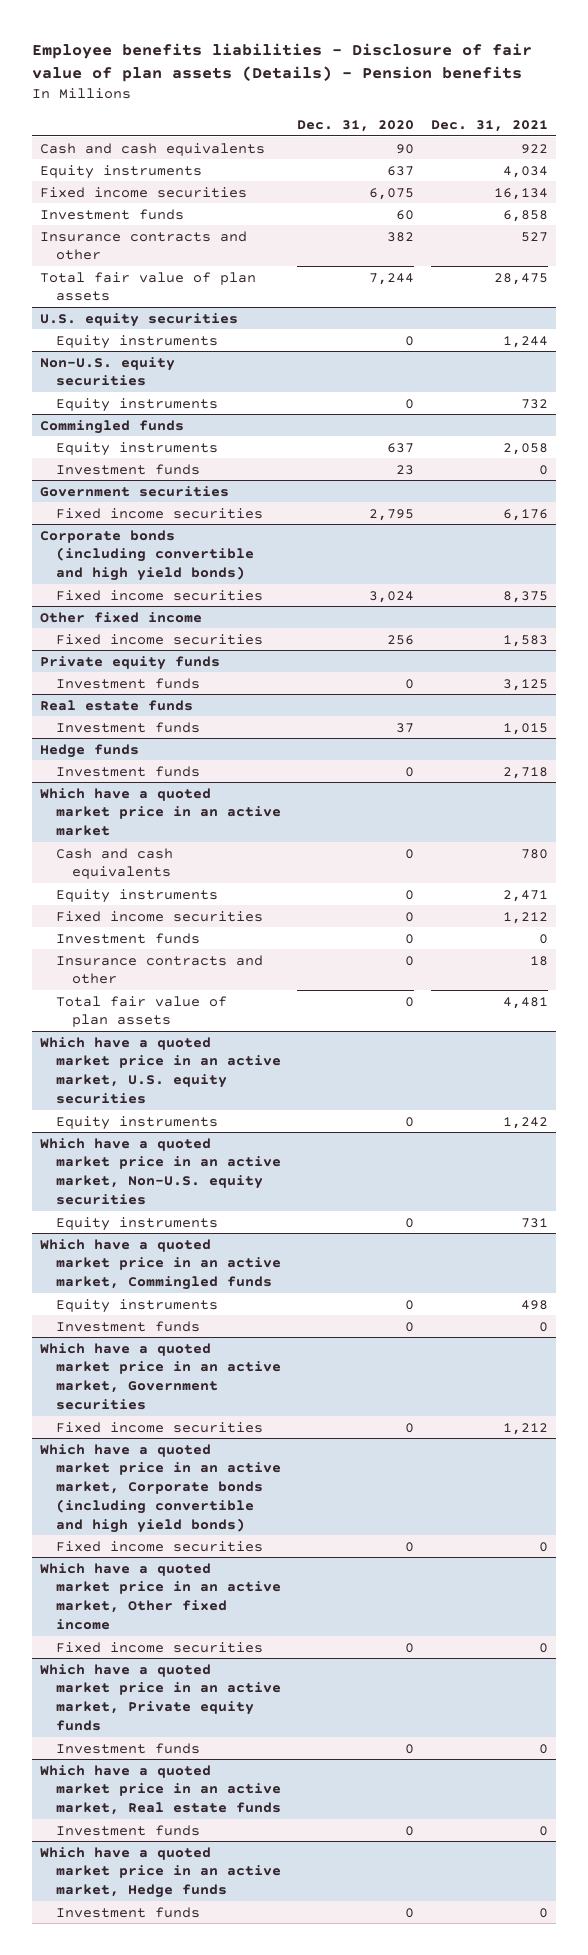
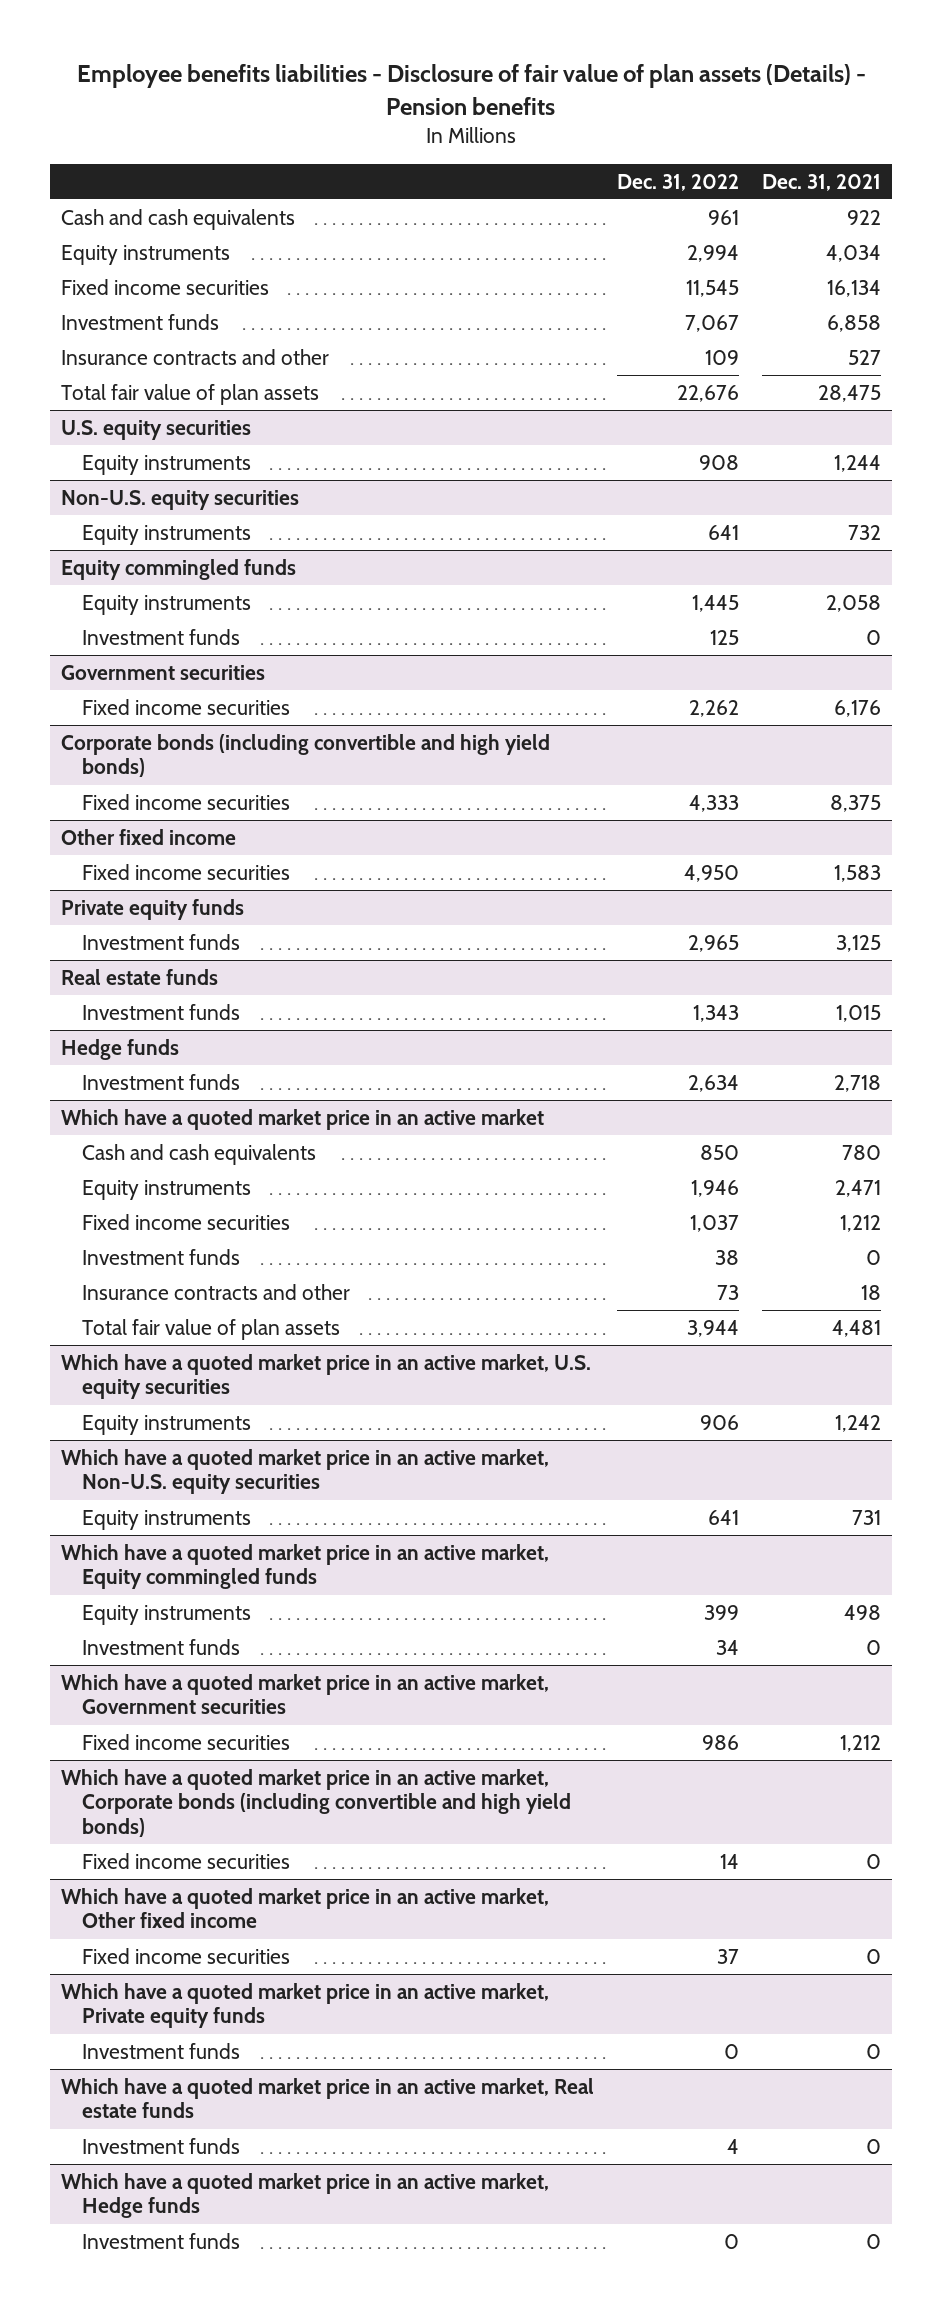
- | Dec. 31, 2020 | Dec. 31, 2021
+ | Dec. 31, 2022 | Dec. 31, 2021
- Commingled funds
+ Equity commingled funds
- Which have a quoted market price in an active market, Commingled funds
+ Which have a quoted market price in an active market, Equity commingled funds

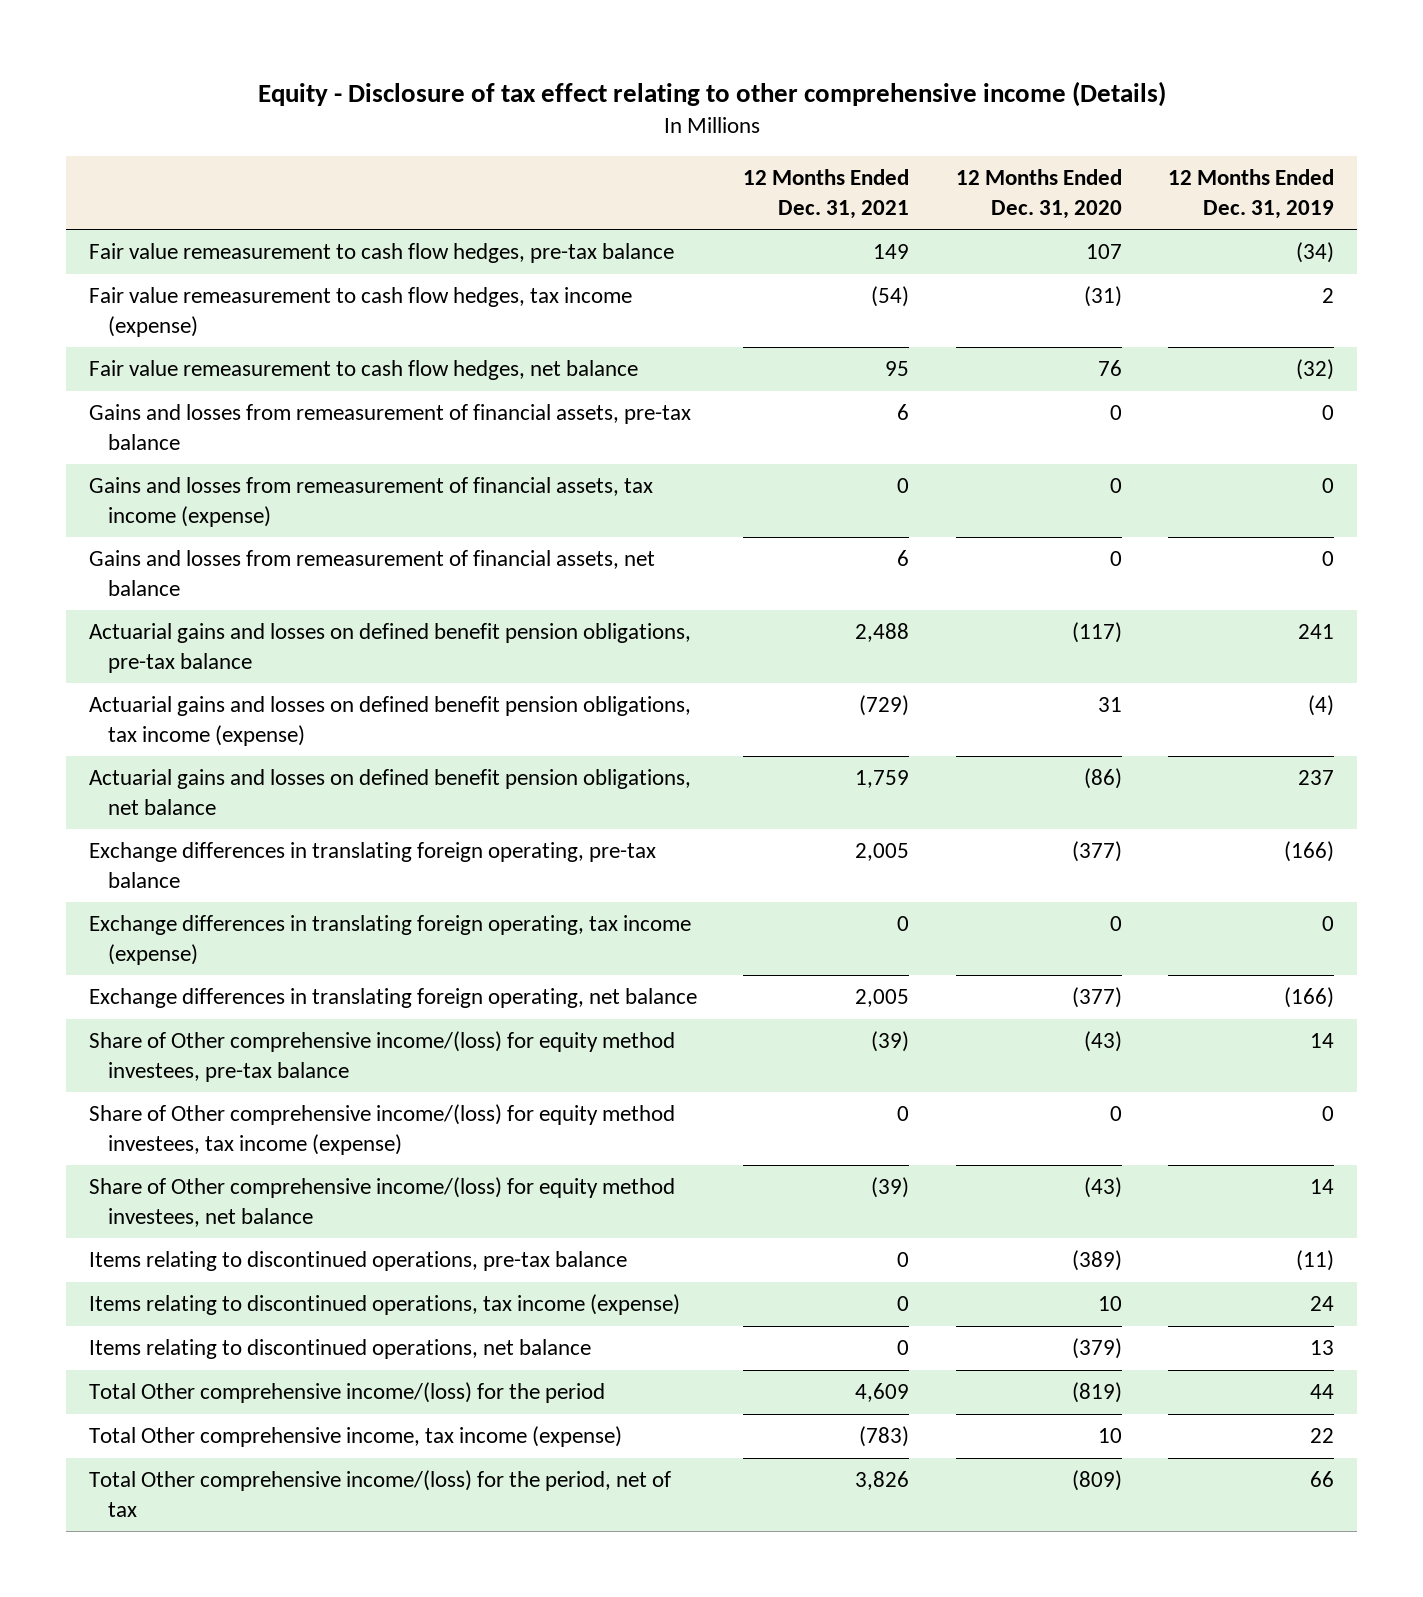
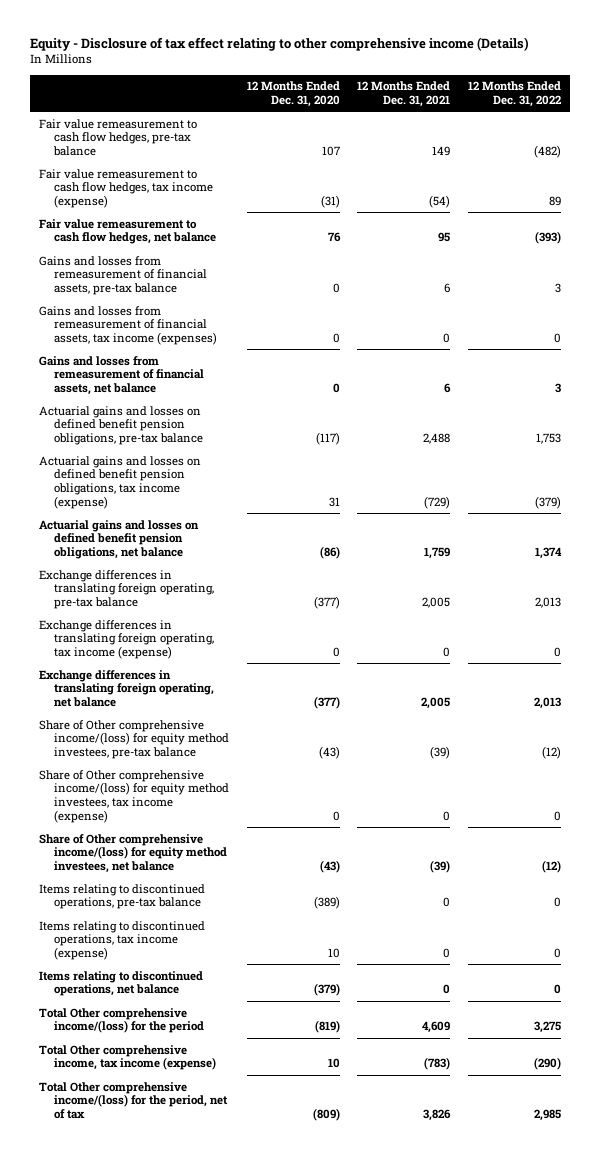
- | 12 Months Ended Dec. 31, 2021 | 12 Months Ended Dec. 31, 2020 | 12 Months Ended Dec. 31, 2019
+ | 12 Months Ended Dec. 31, 2020 | 12 Months Ended Dec. 31, 2021 | 12 Months Ended Dec. 31, 2022
- Gains and losses from remeasurement of financial assets, tax income (expense) | 0 | 0 | 0
+ Gains and losses from remeasurement of financial assets, tax income (expenses) | 0 | 0 | 0

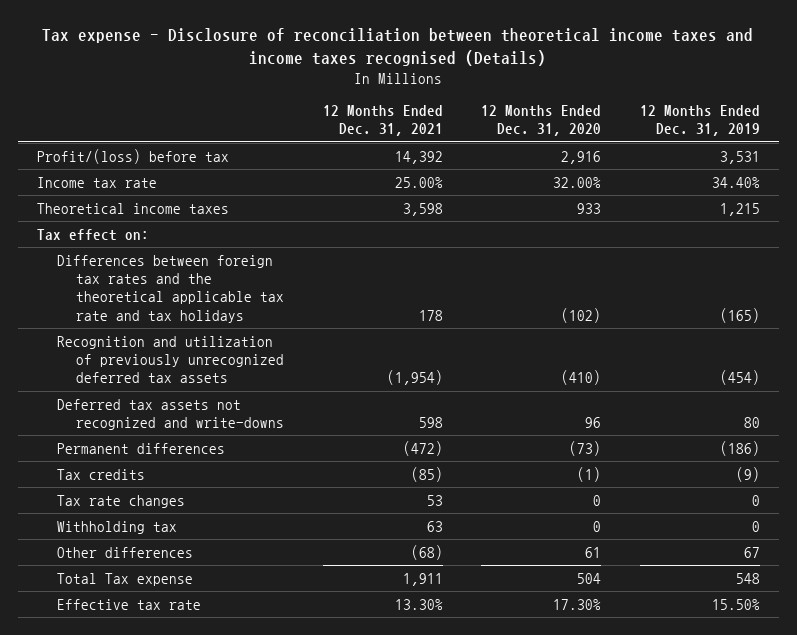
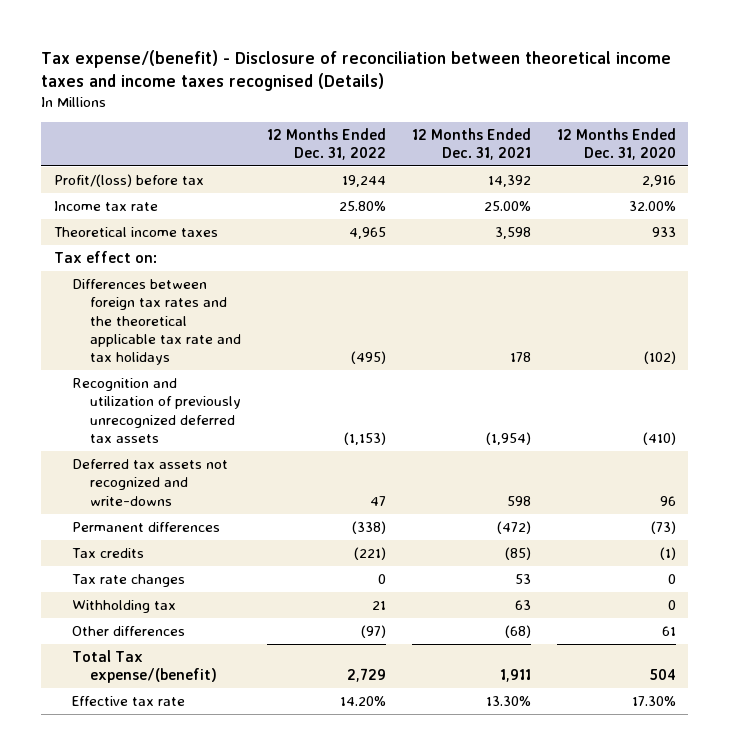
- Tax expense - Disclosure of reconciliation between theoretical income taxes and income taxes recognised (Details)
+ Tax expense/(benefit) - Disclosure of reconciliation between theoretical income taxes and income taxes recognised (Details)
- | 12 Months Ended Dec. 31, 2021 | 12 Months Ended Dec. 31, 2020 | 12 Months Ended Dec. 31, 2019
+ | 12 Months Ended Dec. 31, 2022 | 12 Months Ended Dec. 31, 2021 | 12 Months Ended Dec. 31, 2020
- Total Tax expense | 1,911 | 504 | 548
+ Total Tax expense/(benefit) | 2,729 | 1,911 | 504

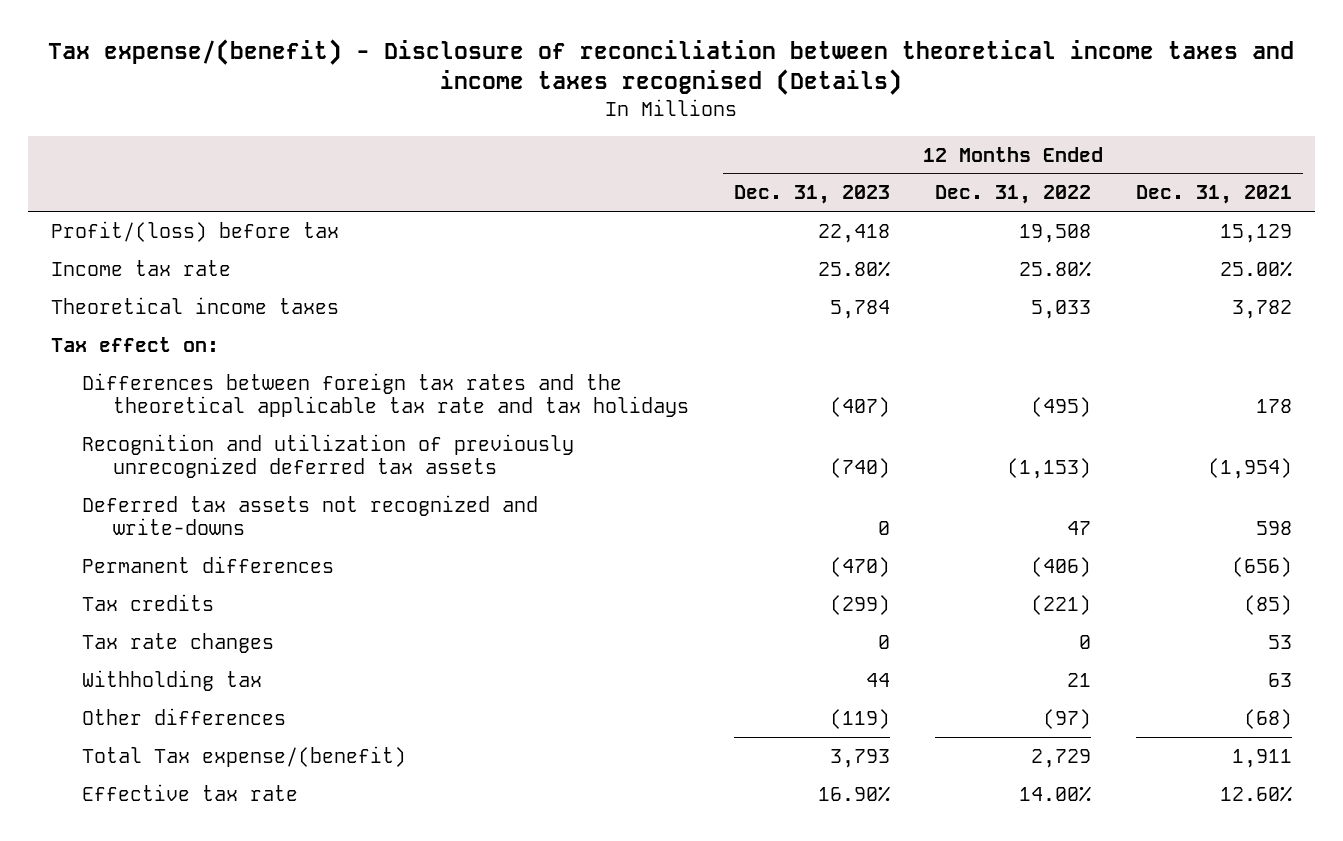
- | 12 Months Ended Dec. 31, 2022 | 12 Months Ended Dec. 31, 2021 | 12 Months Ended Dec. 31, 2020
+ | 12 Months Ended Dec. 31, 2023 | 12 Months Ended Dec. 31, 2022 | 12 Months Ended Dec. 31, 2021
- Profit/(loss) before tax | 19,244 | 14,392 | 2,916
+ Profit/(loss) before tax | 22,418 | 19,508 | 15,129
- Theoretical income taxes | 4,965 | 3,598 | 933
+ Theoretical income taxes | 5,784 | 5,033 | 3,782
- Permanent differences | (338) | (472) | (73)
+ Permanent differences | (470) | (406) | (656)
- Effective tax rate | 14.20% | 13.30% | 17.30%
+ Effective tax rate | 16.90% | 14.00% | 12.60%

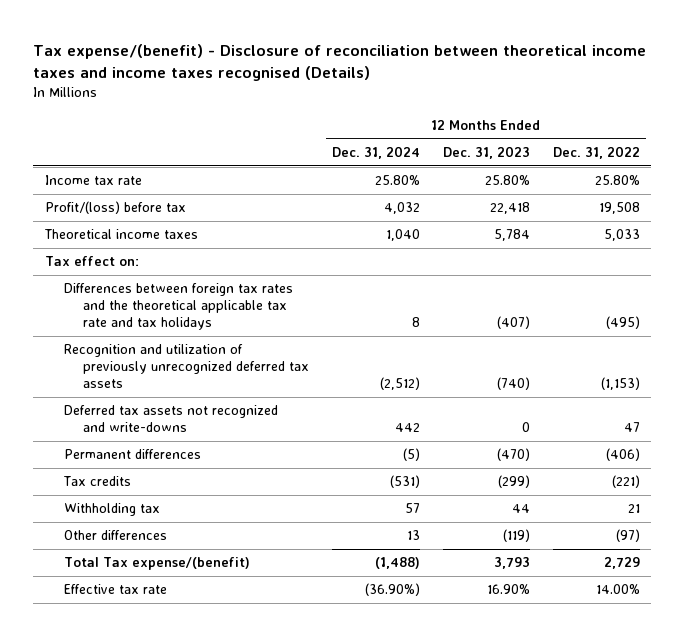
- | 12 Months Ended Dec. 31, 2023 | 12 Months Ended Dec. 31, 2022 | 12 Months Ended Dec. 31, 2021
+ | 12 Months Ended Dec. 31, 2024 | 12 Months Ended Dec. 31, 2023 | 12 Months Ended Dec. 31, 2022
moved down: Profit/(loss) before tax | 4,032 | 22,418 | 19,508
- Tax rate changes | 0 | 0 | 53

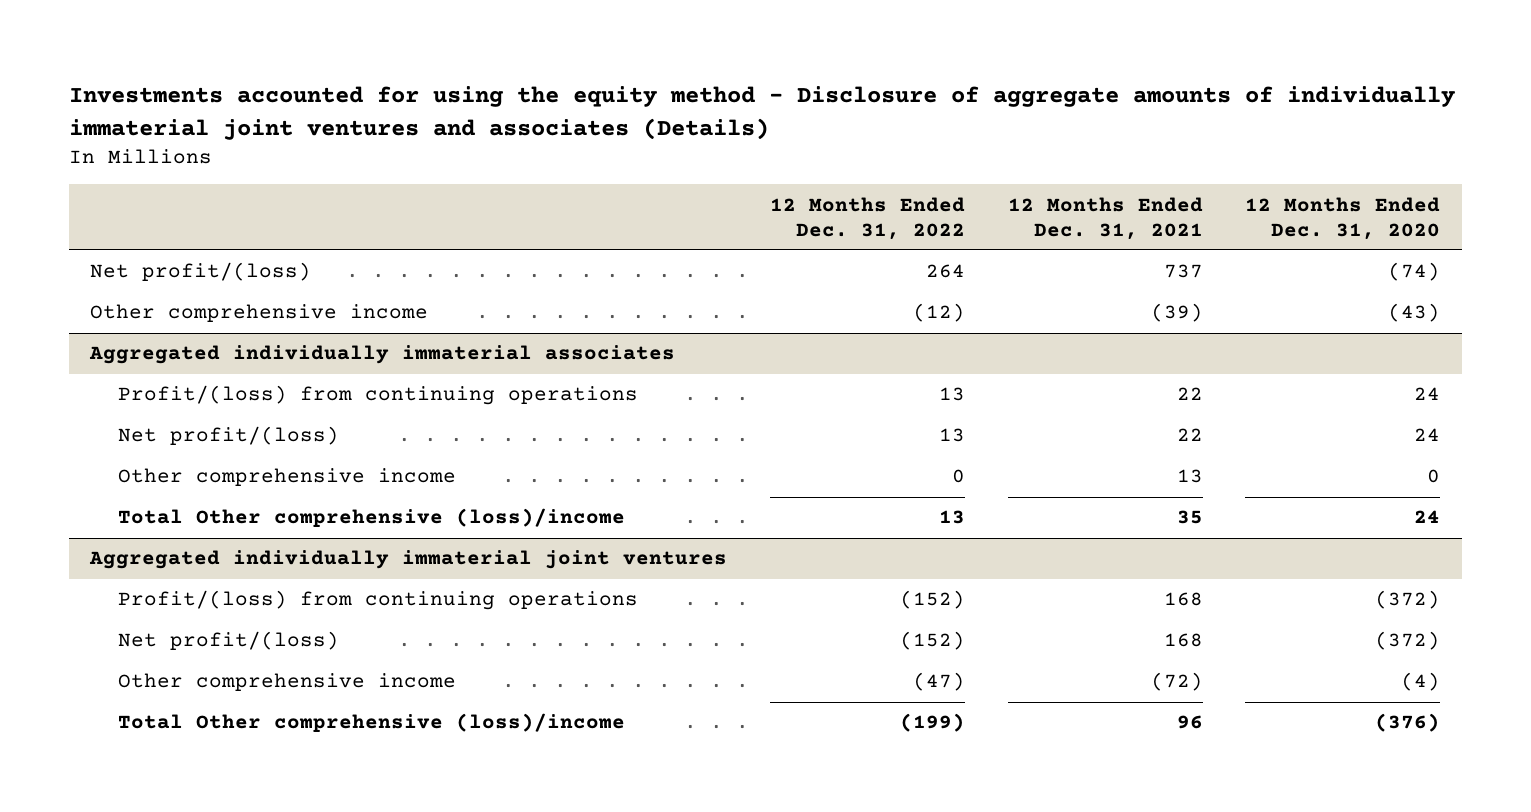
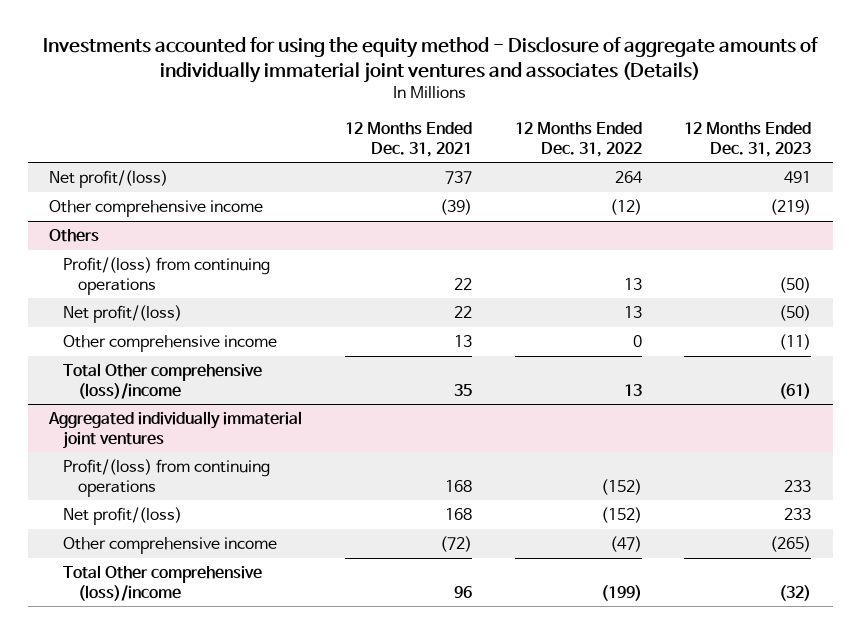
- | 12 Months Ended Dec. 31, 2022 | 12 Months Ended Dec. 31, 2021 | 12 Months Ended Dec. 31, 2020
+ | 12 Months Ended Dec. 31, 2021 | 12 Months Ended Dec. 31, 2022 | 12 Months Ended Dec. 31, 2023
- Aggregated individually immaterial associates
+ Others

